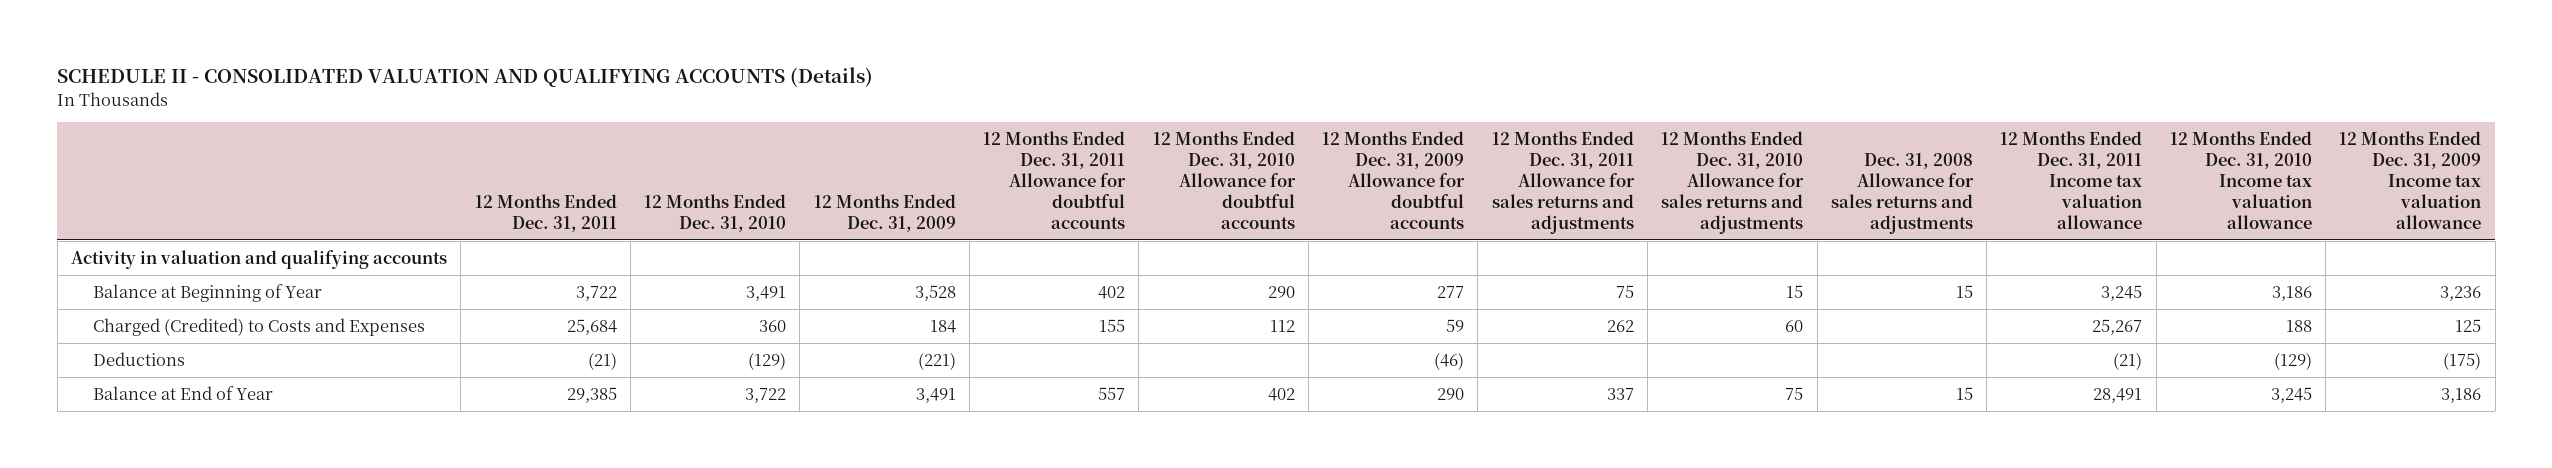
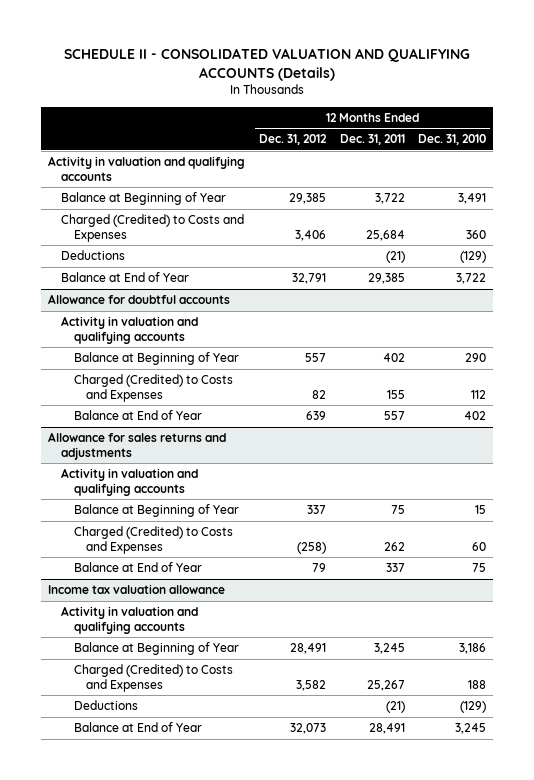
- | 12 Months Ended Dec. 31, 2011 | 12 Months Ended Dec. 31, 2010 | 12 Months Ended Dec. 31, 2009 | 12 Months Ended Dec. 31, 2011 Allowance for doubtful accounts | 12 Months Ended Dec. 31, 2010 Allowance for doubtful accounts | 12 Months Ended Dec. 31, 2009 Allowance for doubtful accounts | 12 Months Ended Dec. 31, 2011 Allowance for sales returns and adjustments | 12 Months Ended Dec. 31, 2010 Allowance for sales returns and adjustments | Dec. 31, 2008 Allowance for sales returns and adjustments | 12 Months Ended Dec. 31, 2011 Income tax valuation allowance | 12 Months Ended Dec. 31, 2010 Income tax valuation allowance | 12 Months Ended Dec. 31, 2009 Income tax valuation allowance
+ | 12 Months Ended Dec. 31, 2012 | 12 Months Ended Dec. 31, 2011 | 12 Months Ended Dec. 31, 2010
+ Allowance for doubtful accounts
+ Activity in valuation and qualifying accounts
+ Balance at Beginning of Year | 557 | 402 | 290
+ Charged (Credited) to Costs and Expenses | 82 | 155 | 112
+ Balance at End of Year | 639 | 557 | 402
+ Allowance for sales returns and adjustments
+ Activity in valuation and qualifying accounts
+ Balance at Beginning of Year | 337 | 75 | 15
+ Charged (Credited) to Costs and Expenses | (258) | 262 | 60
+ Balance at End of Year | 79 | 337 | 75
+ Income tax valuation allowance
+ Activity in valuation and qualifying accounts
+ Balance at Beginning of Year | 28,491 | 3,245 | 3,186
+ Charged (Credited) to Costs and Expenses | 3,582 | 25,267 | 188
+ Deductions | | (21) | (129)
+ Balance at End of Year | 32,073 | 28,491 | 3,245

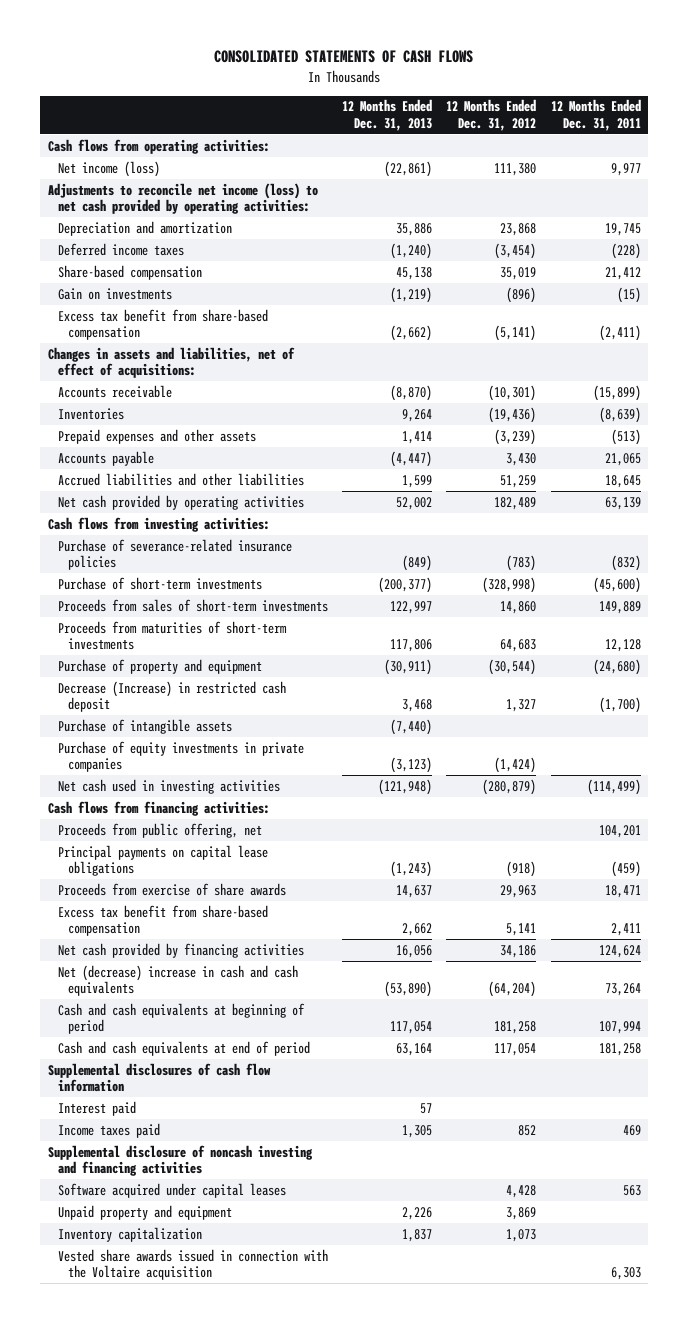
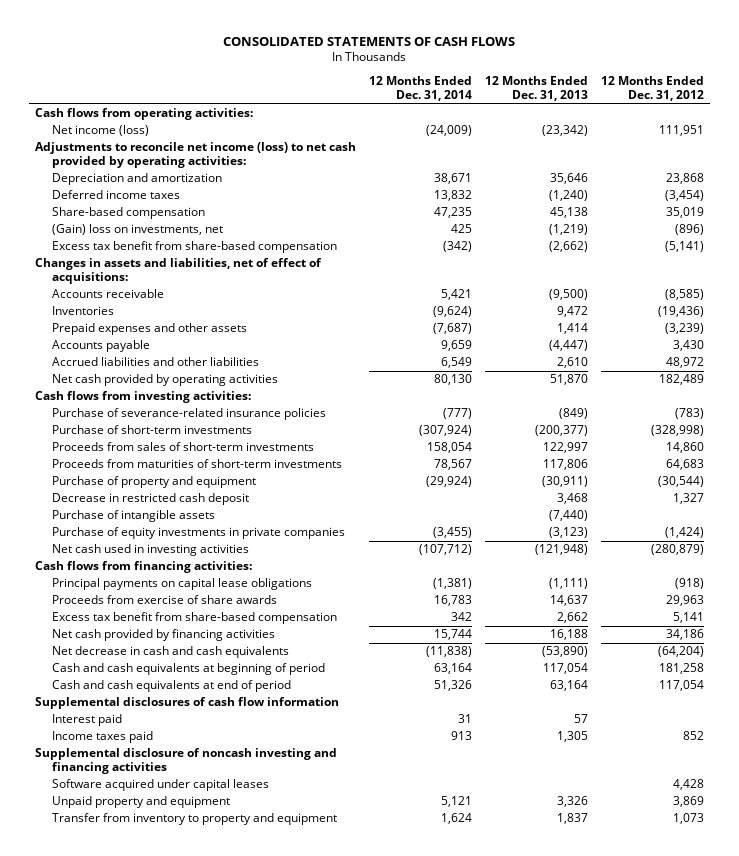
- | 12 Months Ended Dec. 31, 2013 | 12 Months Ended Dec. 31, 2012 | 12 Months Ended Dec. 31, 2011
+ | 12 Months Ended Dec. 31, 2014 | 12 Months Ended Dec. 31, 2013 | 12 Months Ended Dec. 31, 2012
- Net income (loss) | (22,861) | 111,380 | 9,977
+ Net income (loss) | (24,009) | (23,342) | 111,951
- Depreciation and amortization | 35,886 | 23,868 | 19,745
+ Depreciation and amortization | 38,671 | 35,646 | 23,868
- Gain on investments | (1,219) | (896) | (15)
+ (Gain) loss on investments, net | 425 | (1,219) | (896)
- Accounts receivable | (8,870) | (10,301) | (15,899)
- Inventories | 9,264 | (19,436) | (8,639)
+ Accounts receivable | 5,421 | (9,500) | (8,585)
+ Inventories | (9,624) | 9,472 | (19,436)
- Accrued liabilities and other liabilities | 1,599 | 51,259 | 18,645
- Net cash provided by operating activities | 52,002 | 182,489 | 63,139
+ Accrued liabilities and other liabilities | 6,549 | 2,610 | 48,972
+ Net cash provided by operating activities | 80,130 | 51,870 | 182,489
- Decrease (Increase) in restricted cash deposit | 3,468 | 1,327 | (1,700)
+ Decrease in restricted cash deposit | | 3,468 | 1,327
- Proceeds from public offering, net | | | 104,201
- Principal payments on capital lease obligations | (1,243) | (918) | (459)
+ Principal payments on capital lease obligations | (1,381) | (1,111) | (918)
- Net cash provided by financing activities | 16,056 | 34,186 | 124,624
- Net (decrease) increase in cash and cash equivalents | (53,890) | (64,204) | 73,264
+ Net cash provided by financing activities | 15,744 | 16,188 | 34,186
+ Net decrease in cash and cash equivalents | (11,838) | (53,890) | (64,204)
- Unpaid property and equipment | 2,226 | 3,869 |
- Inventory capitalization | 1,837 | 1,073 |
- Vested share awards issued in connection with the Voltaire acquisition | | | 6,303
+ Unpaid property and equipment | 5,121 | 3,326 | 3,869
+ Transfer from inventory to property and equipment | 1,624 | 1,837 | 1,073

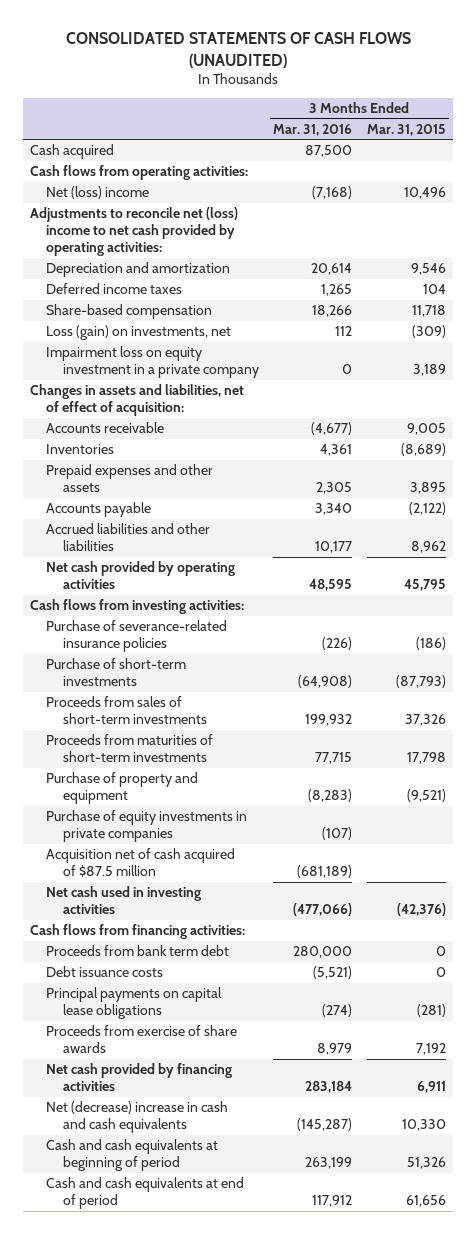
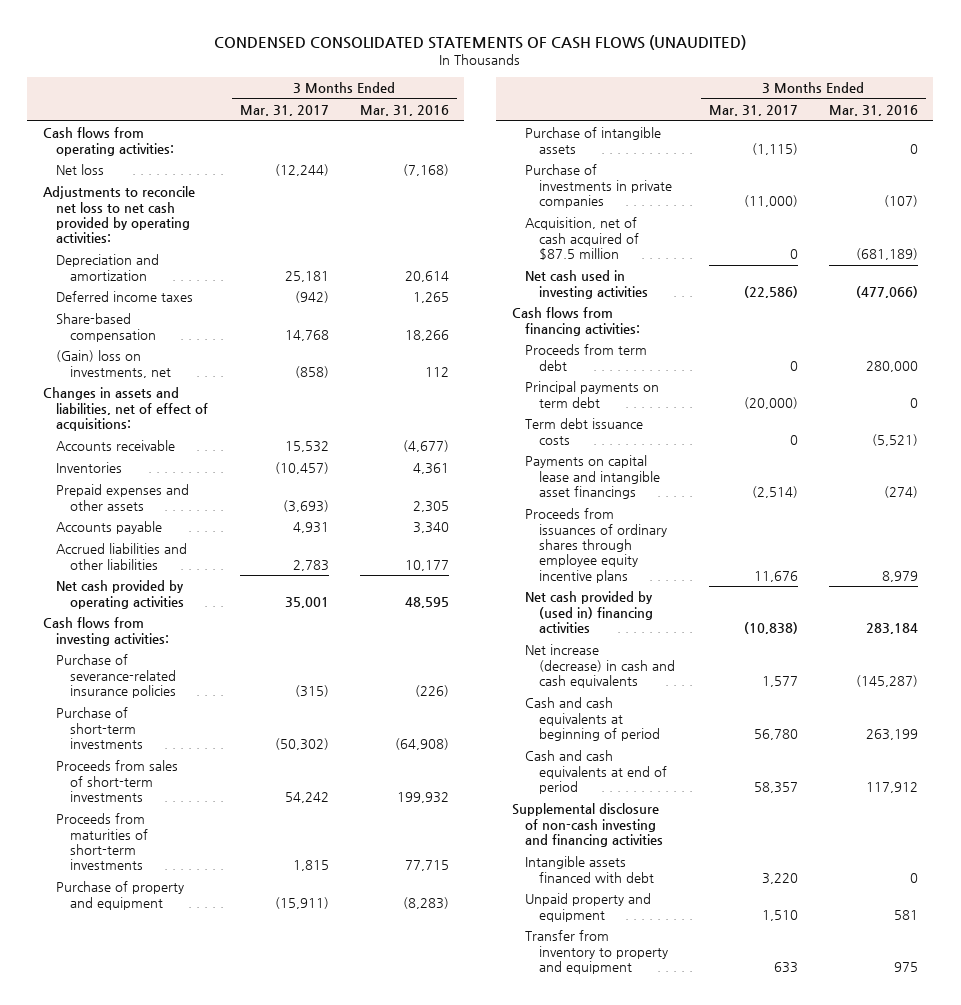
- CONSOLIDATED STATEMENTS OF CASH FLOWS (UNAUDITED)
+ CONDENSED CONSOLIDATED STATEMENTS OF CASH FLOWS (UNAUDITED)
- | 3 Months Ended Mar. 31, 2016 | 3 Months Ended Mar. 31, 2015
+ | 3 Months Ended Mar. 31, 2017 | 3 Months Ended Mar. 31, 2016
- Cash acquired | 87,500 |
- Net (loss) income | (7,168) | 10,496
- Adjustments to reconcile net (loss) income to net cash provided by operating activities:
+ Net loss | (12,244) | (7,168)
+ Adjustments to reconcile net loss to net cash provided by operating activities:
- Loss (gain) on investments, net | 112 | (309)
- Impairment loss on equity investment in a private company | 0 | 3,189
- Changes in assets and liabilities, net of effect of acquisition:
+ (Gain) loss on investments, net | (858) | 112
+ Changes in assets and liabilities, net of effect of acquisitions:
- Purchase of equity investments in private companies | (107) |
- Acquisition net of cash acquired of $87.5 million | (681,189) |
+ Purchase of intangible assets | (1,115) | 0
+ Purchase of investments in private companies | (11,000) | (107)
+ Acquisition, net of cash acquired of $87.5 million | 0 | (681,189)
- Proceeds from bank term debt | 280,000 | 0
- Debt issuance costs | (5,521) | 0
- Principal payments on capital lease obligations | (274) | (281)
- Proceeds from exercise of share awards | 8,979 | 7,192
- Net cash provided by financing activities | 283,184 | 6,911
- Net (decrease) increase in cash and cash equivalents | (145,287) | 10,330
+ Proceeds from term debt | 0 | 280,000
+ Principal payments on term debt | (20,000) | 0
+ Term debt issuance costs | 0 | (5,521)
+ Payments on capital lease and intangible asset financings | (2,514) | (274)
+ Proceeds from issuances of ordinary shares through employee equity incentive plans | 11,676 | 8,979
+ Net cash provided by (used in) financing activities | (10,838) | 283,184
+ Net increase (decrease) in cash and cash equivalents | 1,577 | (145,287)
+ Supplemental disclosure of non-cash investing and financing activities
+ Intangible assets financed with debt | 3,220 | 0
+ Unpaid property and equipment | 1,510 | 581
+ Transfer from inventory to property and equipment | 633 | 975

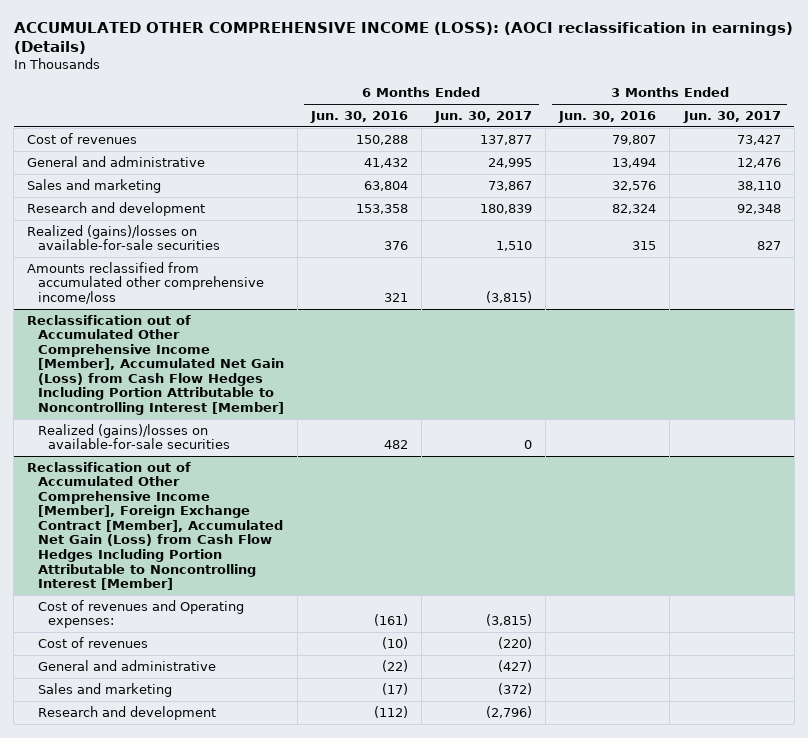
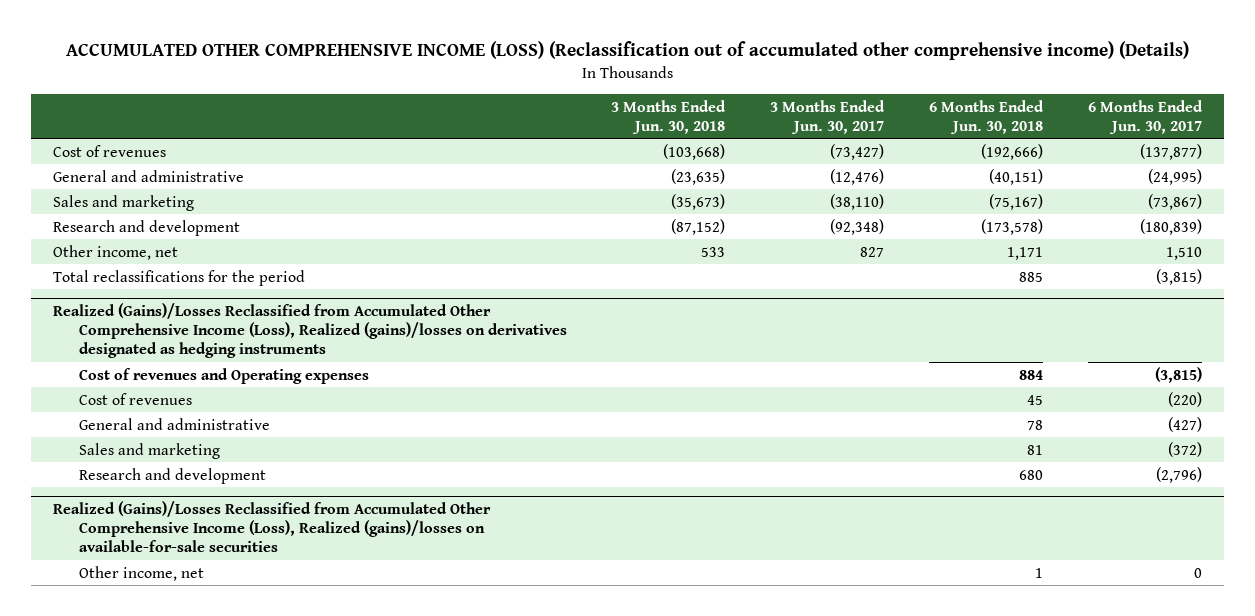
- ACCUMULATED OTHER COMPREHENSIVE INCOME (LOSS): (AOCI reclassification in earnings) (Details)
+ ACCUMULATED OTHER COMPREHENSIVE INCOME (LOSS) (Reclassification out of accumulated other comprehensive income) (Details)
- | 6 Months Ended Jun. 30, 2016 | 6 Months Ended Jun. 30, 2017 | 3 Months Ended Jun. 30, 2016 | 3 Months Ended Jun. 30, 2017
+ | 3 Months Ended Jun. 30, 2018 | 3 Months Ended Jun. 30, 2017 | 6 Months Ended Jun. 30, 2018 | 6 Months Ended Jun. 30, 2017
- Cost of revenues | 150,288 | 137,877 | 79,807 | 73,427
- General and administrative | 41,432 | 24,995 | 13,494 | 12,476
- Sales and marketing | 63,804 | 73,867 | 32,576 | 38,110
- Research and development | 153,358 | 180,839 | 82,324 | 92,348
- Realized (gains)/losses on available-for-sale securities | 376 | 1,510 | 315 | 827
- Amounts reclassified from accumulated other comprehensive income/loss | 321 | (3,815) | |
- Reclassification out of Accumulated Other Comprehensive Income [Member], Accumulated Net Gain (Loss) from Cash Flow Hedges Including Portion Attributable to Noncontrolling Interest [Member]
- Realized (gains)/losses on available-for-sale securities | 482 | 0 | |
- Reclassification out of Accumulated Other Comprehensive Income [Member], Foreign Exchange Contract [Member], Accumulated Net Gain (Loss) from Cash Flow Hedges Including Portion Attributable to Noncontrolling Interest [Member]
- Cost of revenues and Operating expenses: | (161) | (3,815) | |
+ Cost of revenues | (103,668) | (73,427) | (192,666) | (137,877)
+ General and administrative | (23,635) | (12,476) | (40,151) | (24,995)
+ Sales and marketing | (35,673) | (38,110) | (75,167) | (73,867)
+ Research and development | (87,152) | (92,348) | (173,578) | (180,839)
+ Other income, net | 533 | 827 | 1,171 | 1,510
+ Total reclassifications for the period | | | 885 | (3,815)
+ Realized (Gains)/Losses Reclassified from Accumulated Other Comprehensive Income (Loss), Realized (gains)/losses on derivatives designated as hedging instruments
+ Cost of revenues and Operating expenses | | | 884 | (3,815)
+ Realized (Gains)/Losses Reclassified from Accumulated Other Comprehensive Income (Loss), Realized (gains)/losses on available-for-sale securities
+ Other income, net | | | 1 | 0

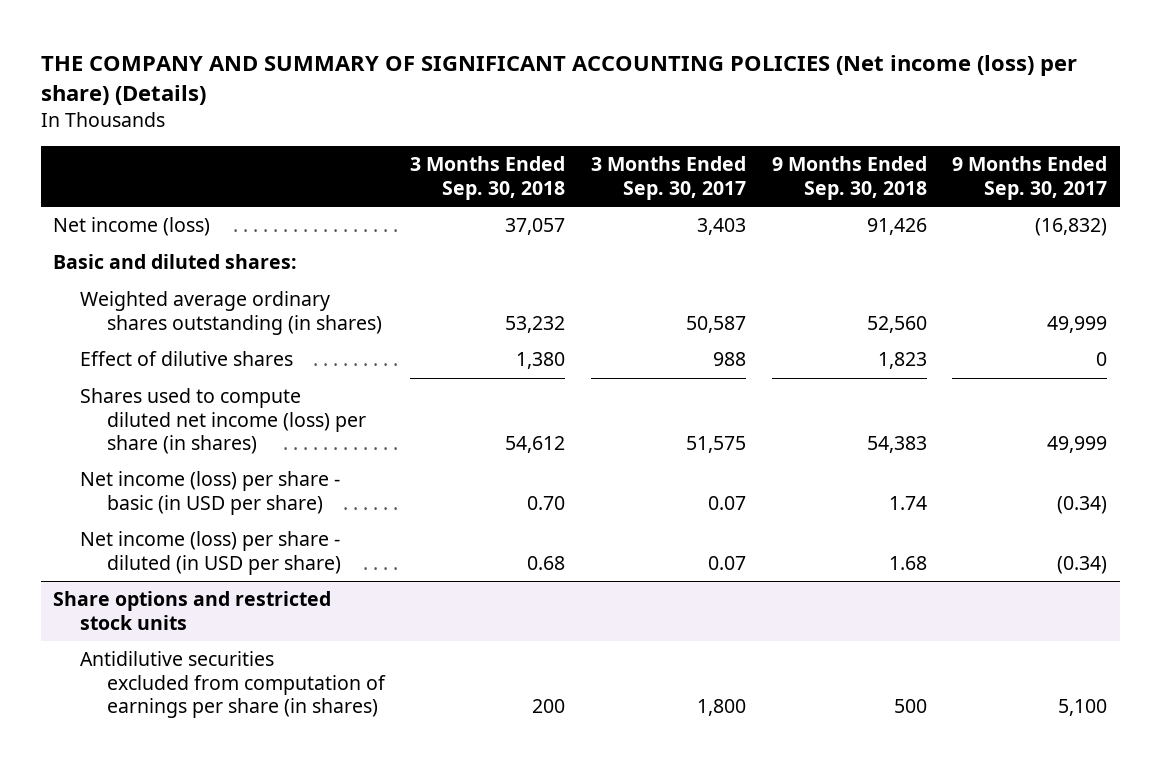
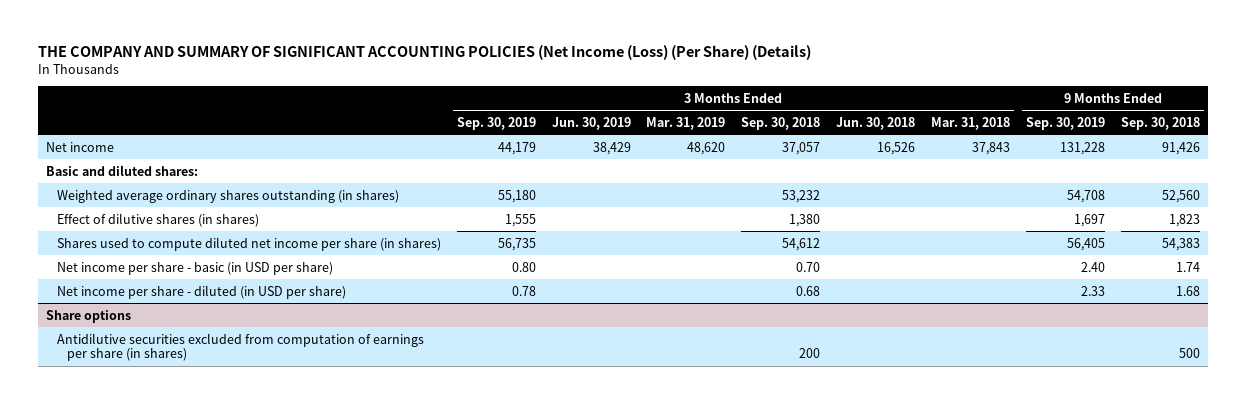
- THE COMPANY AND SUMMARY OF SIGNIFICANT ACCOUNTING POLICIES (Net income (loss) per share) (Details)
+ THE COMPANY AND SUMMARY OF SIGNIFICANT ACCOUNTING POLICIES (Net Income (Loss) (Per Share) (Details)
- | 3 Months Ended Sep. 30, 2018 | 3 Months Ended Sep. 30, 2017 | 9 Months Ended Sep. 30, 2018 | 9 Months Ended Sep. 30, 2017
+ | 3 Months Ended Sep. 30, 2019 | 3 Months Ended Jun. 30, 2019 | 3 Months Ended Mar. 31, 2019 | 3 Months Ended Sep. 30, 2018 | 3 Months Ended Jun. 30, 2018 | 3 Months Ended Mar. 31, 2018 | 9 Months Ended Sep. 30, 2019 | 9 Months Ended Sep. 30, 2018
- Net income (loss) | 37,057 | 3,403 | 91,426 | (16,832)
+ Net income | 44,179 | 38,429 | 48,620 | 37,057 | 16,526 | 37,843 | 131,228 | 91,426
- Effect of dilutive shares | 1,380 | 988 | 1,823 | 0
- Shares used to compute diluted net income (loss) per share (in shares) | 54,612 | 51,575 | 54,383 | 49,999
- Net income (loss) per share - basic (in USD per share) | 0.70 | 0.07 | 1.74 | (0.34)
- Net income (loss) per share - diluted (in USD per share) | 0.68 | 0.07 | 1.68 | (0.34)
- Share options and restricted stock units
+ Effect of dilutive shares (in shares) | 1,555 | | | 1,380 | | | 1,697 | 1,823
+ Shares used to compute diluted net income per share (in shares) | 56,735 | | | 54,612 | | | 56,405 | 54,383
+ Net income per share - basic (in USD per share) | 0.80 | | | 0.70 | | | 2.40 | 1.74
+ Net income per share - diluted (in USD per share) | 0.78 | | | 0.68 | | | 2.33 | 1.68
+ Share options

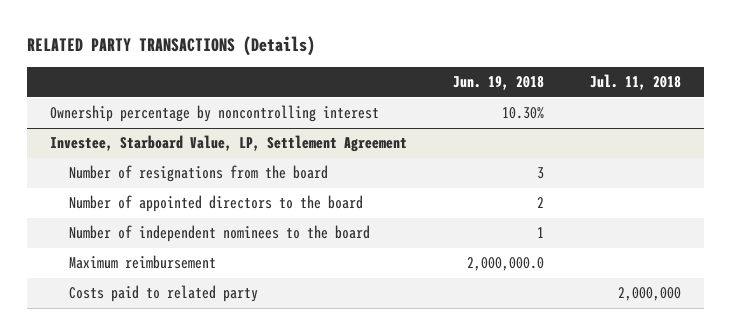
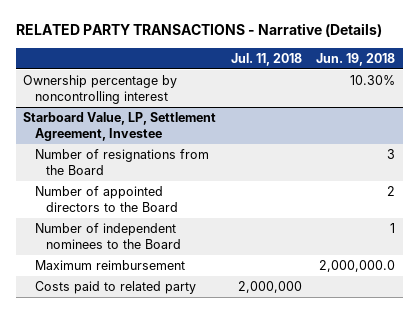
- RELATED PARTY TRANSACTIONS (Details)
+ RELATED PARTY TRANSACTIONS - Narrative (Details)
- | Jun. 19, 2018 | Jul. 11, 2018
+ | Jul. 11, 2018 | Jun. 19, 2018
- Investee, Starboard Value, LP, Settlement Agreement
- Number of resignations from the board | 3 |
- Number of appointed directors to the board | 2 |
- Number of independent nominees to the board | 1 |
+ Starboard Value, LP, Settlement Agreement, Investee
+ Number of resignations from the Board | | 3
+ Number of appointed directors to the Board | | 2
+ Number of independent nominees to the Board | | 1

